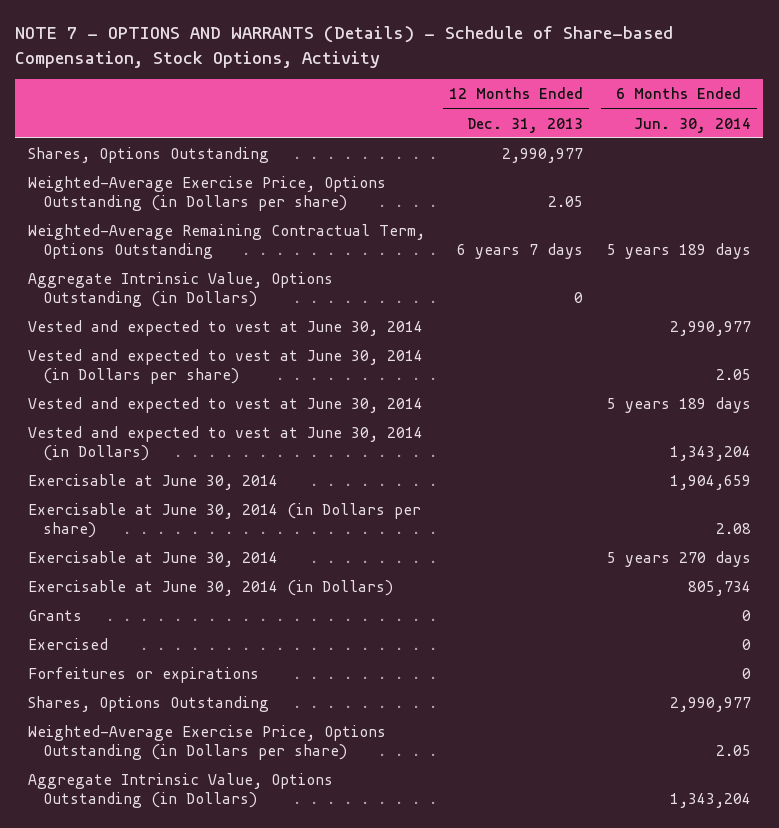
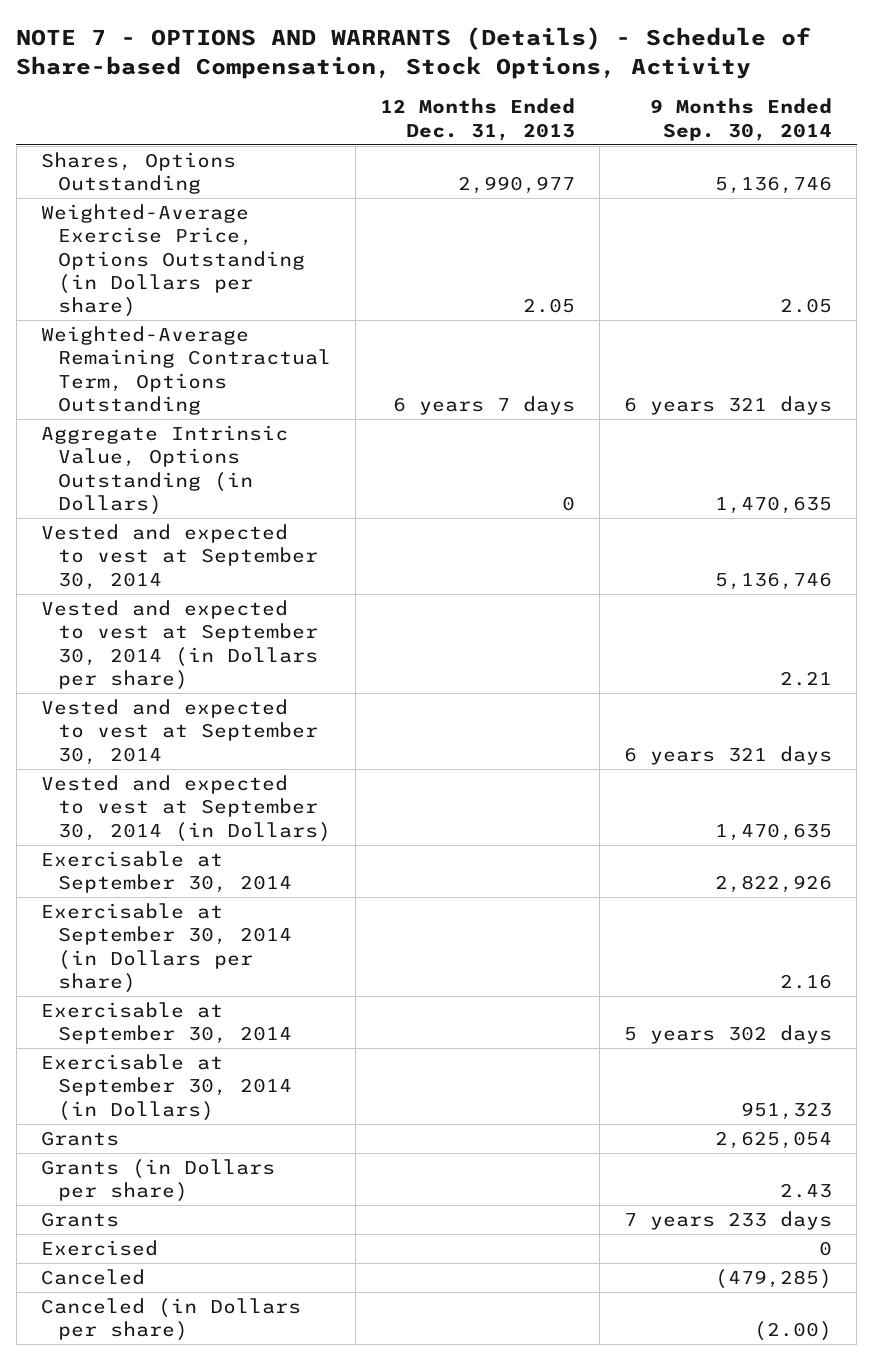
- | 12 Months Ended Dec. 31, 2013 | 6 Months Ended Jun. 30, 2014
+ | 12 Months Ended Dec. 31, 2013 | 9 Months Ended Sep. 30, 2014
- Vested and expected to vest at June 30, 2014 | | 2,990,977
- Vested and expected to vest at June 30, 2014 (in Dollars per share) | | 2.05
- Vested and expected to vest at June 30, 2014 | | 5 years 189 days
- Vested and expected to vest at June 30, 2014 (in Dollars) | | 1,343,204
- Exercisable at June 30, 2014 | | 1,904,659
- Exercisable at June 30, 2014 (in Dollars per share) | | 2.08
- Exercisable at June 30, 2014 | | 5 years 270 days
- Exercisable at June 30, 2014 (in Dollars) | | 805,734
+ Vested and expected to vest at September 30, 2014 | | 5,136,746
+ Vested and expected to vest at September 30, 2014 (in Dollars per share) | | 2.21
+ Vested and expected to vest at September 30, 2014 | | 6 years 321 days
+ Vested and expected to vest at September 30, 2014 (in Dollars) | | 1,470,635
+ Exercisable at September 30, 2014 | | 2,822,926
+ Exercisable at September 30, 2014 (in Dollars per share) | | 2.16
+ Exercisable at September 30, 2014 | | 5 years 302 days
+ Exercisable at September 30, 2014 (in Dollars) | | 951,323
+ Grants (in Dollars per share) | | 2.43
+ Grants | | 7 years 233 days
- Forfeitures or expirations | | 0
- Shares, Options Outstanding | | 2,990,977
- Weighted-Average Exercise Price, Options Outstanding (in Dollars per share) | | 2.05
- Aggregate Intrinsic Value, Options Outstanding (in Dollars) | | 1,343,204
+ Canceled | | (479,285)
+ Canceled (in Dollars per share) | | (2.00)

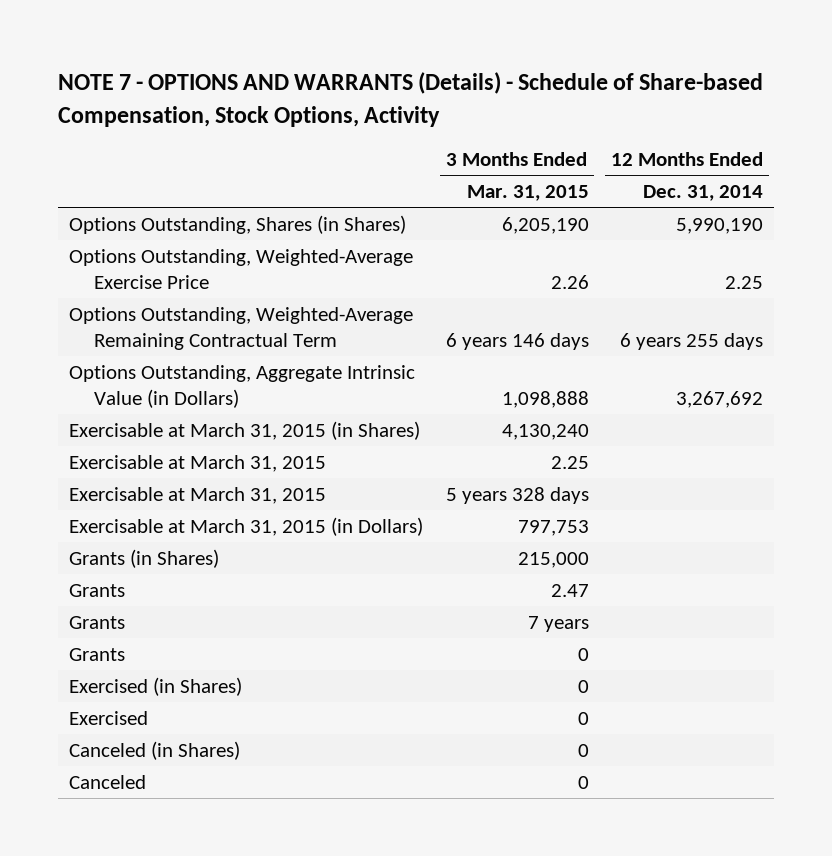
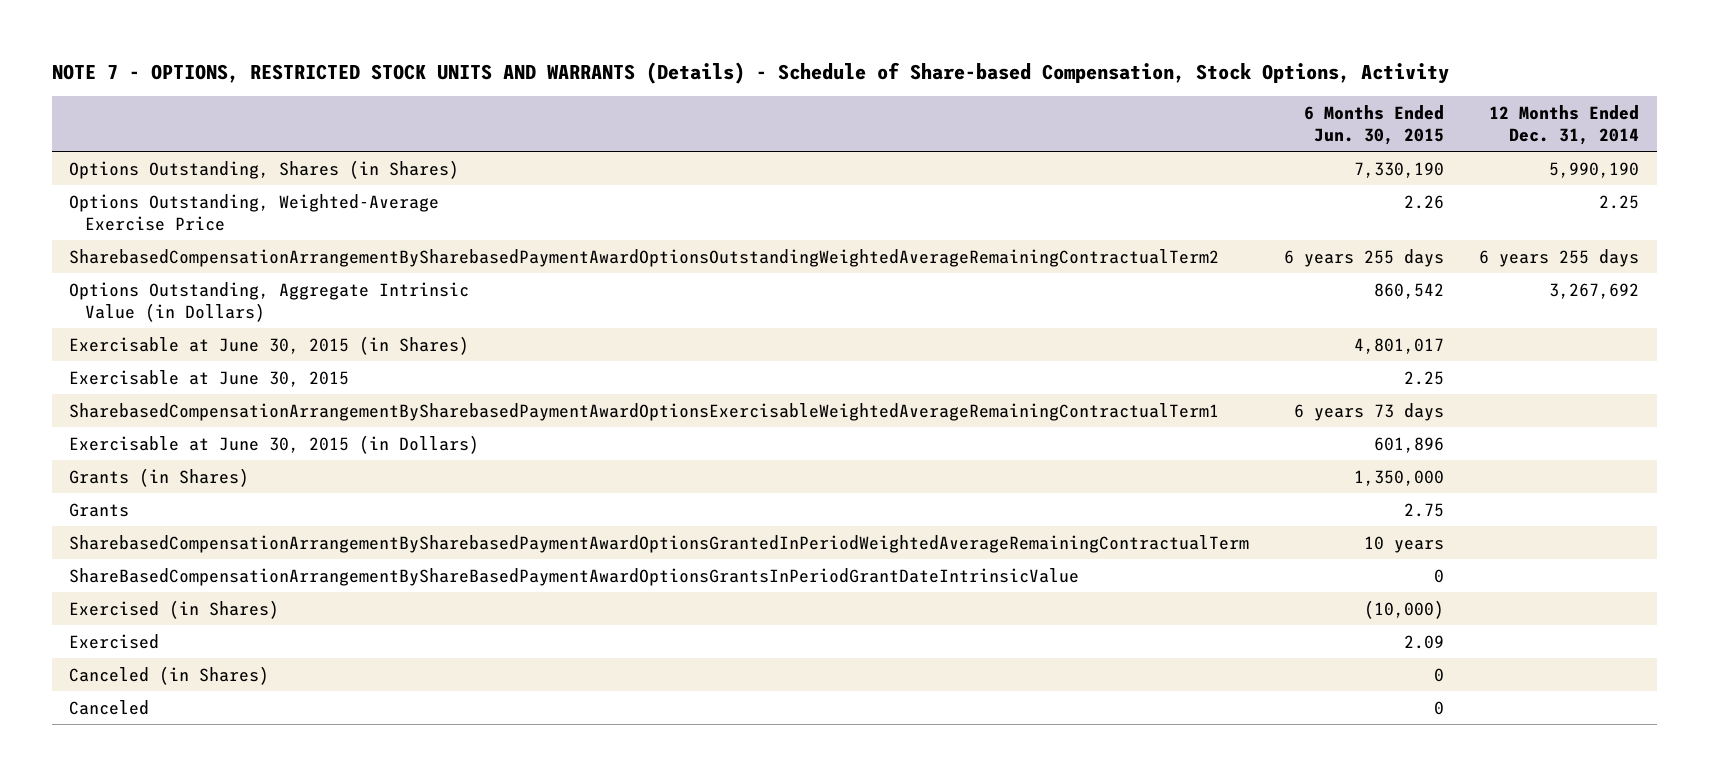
- NOTE 7 - OPTIONS AND WARRANTS (Details) - Schedule of Share-based Compensation, Stock Options, Activity
+ NOTE 7 - OPTIONS, RESTRICTED STOCK UNITS AND WARRANTS (Details) - Schedule of Share-based Compensation, Stock Options, Activity
- | 3 Months Ended Mar. 31, 2015 | 12 Months Ended Dec. 31, 2014
+ | 6 Months Ended Jun. 30, 2015 | 12 Months Ended Dec. 31, 2014
- Options Outstanding, Weighted-Average Remaining Contractual Term | 6 years 146 days | 6 years 255 days
+ SharebasedCompensationArrangementBySharebasedPaymentAwardOptionsOutstandingWeightedAverageRemainingContractualTerm2 | 6 years 255 days | 6 years 255 days
- Exercisable at March 31, 2015 (in Shares) | 4,130,240 |
- Exercisable at March 31, 2015 | 2.25 |
- Exercisable at March 31, 2015 | 5 years 328 days |
- Exercisable at March 31, 2015 (in Dollars) | 797,753 |
+ Exercisable at June 30, 2015 (in Shares) | 4,801,017 |
+ Exercisable at June 30, 2015 | 2.25 |
+ SharebasedCompensationArrangementBySharebasedPaymentAwardOptionsExercisableWeightedAverageRemainingContractualTerm1 | 6 years 73 days |
+ Exercisable at June 30, 2015 (in Dollars) | 601,896 |
- Grants | 7 years |
- Grants | 0 |
+ SharebasedCompensationArrangementBySharebasedPaymentAwardOptionsGrantedInPeriodWeightedAverageRemainingContractualTerm | 10 years |
+ ShareBasedCompensationArrangementByShareBasedPaymentAwardOptionsGrantsInPeriodGrantDateIntrinsicValue | 0 |

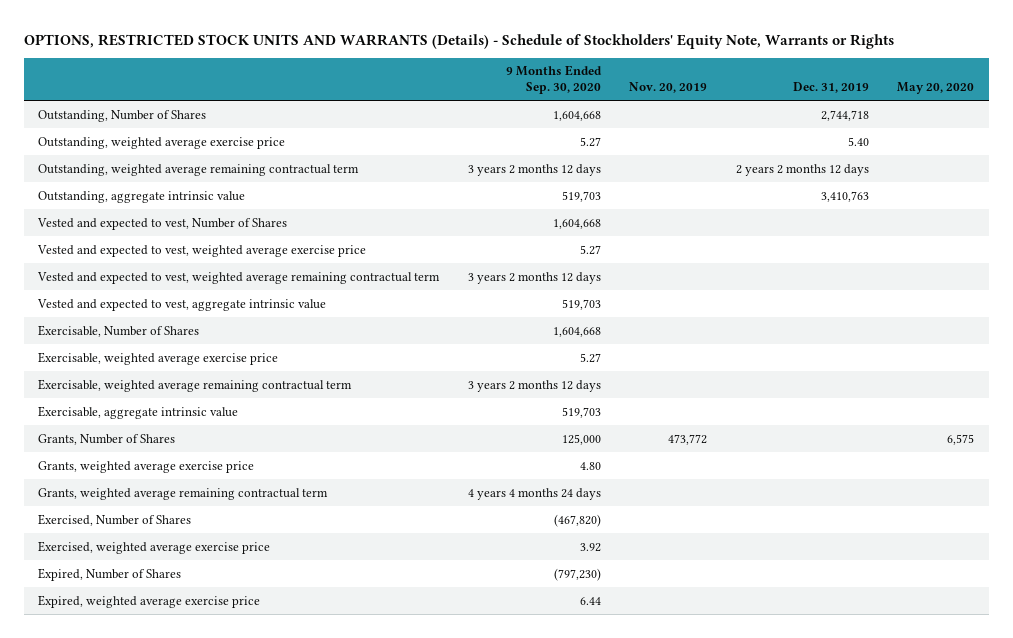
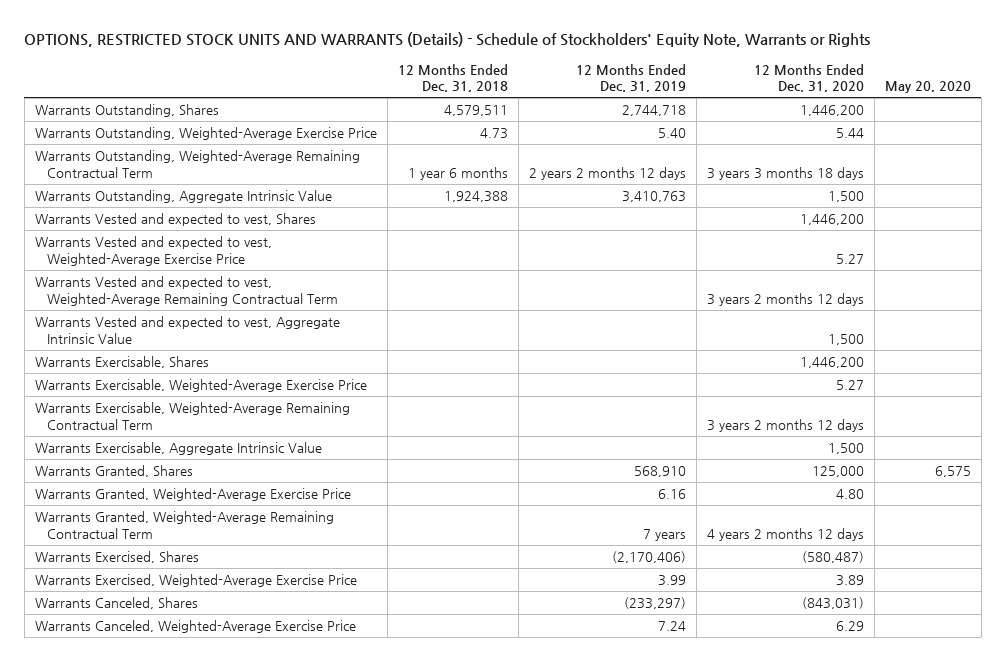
- | 9 Months Ended Sep. 30, 2020 | Nov. 20, 2019 | Dec. 31, 2019 | May 20, 2020
+ | 12 Months Ended Dec. 31, 2018 | 12 Months Ended Dec. 31, 2019 | 12 Months Ended Dec. 31, 2020 | May 20, 2020
- Outstanding, Number of Shares | 1,604,668 | | 2,744,718 |
- Outstanding, weighted average exercise price | 5.27 | | 5.40 |
- Outstanding, weighted average remaining contractual term | 3 years 2 months 12 days | | 2 years 2 months 12 days |
- Outstanding, aggregate intrinsic value | 519,703 | | 3,410,763 |
- Vested and expected to vest, Number of Shares | 1,604,668 | | |
- Vested and expected to vest, weighted average exercise price | 5.27 | | |
- Vested and expected to vest, weighted average remaining contractual term | 3 years 2 months 12 days | | |
- Vested and expected to vest, aggregate intrinsic value | 519,703 | | |
- Exercisable, Number of Shares | 1,604,668 | | |
- Exercisable, weighted average exercise price | 5.27 | | |
- Exercisable, weighted average remaining contractual term | 3 years 2 months 12 days | | |
- Exercisable, aggregate intrinsic value | 519,703 | | |
- Grants, Number of Shares | 125,000 | 473,772 | | 6,575
- Grants, weighted average exercise price | 4.80 | | |
- Grants, weighted average remaining contractual term | 4 years 4 months 24 days | | |
- Exercised, Number of Shares | (467,820) | | |
- Exercised, weighted average exercise price | 3.92 | | |
- Expired, Number of Shares | (797,230) | | |
- Expired, weighted average exercise price | 6.44 | | |
+ Warrants Outstanding, Shares | 4,579,511 | 2,744,718 | 1,446,200 |
+ Warrants Outstanding, Weighted-Average Exercise Price | 4.73 | 5.40 | 5.44 |
+ Warrants Outstanding, Weighted-Average Remaining Contractual Term | 1 year 6 months | 2 years 2 months 12 days | 3 years 3 months 18 days |
+ Warrants Outstanding, Aggregate Intrinsic Value | 1,924,388 | 3,410,763 | 1,500 |
+ Warrants Vested and expected to vest, Shares | | | 1,446,200 |
+ Warrants Vested and expected to vest, Weighted-Average Exercise Price | | | 5.27 |
+ Warrants Vested and expected to vest, Weighted-Average Remaining Contractual Term | | | 3 years 2 months 12 days |
+ Warrants Vested and expected to vest, Aggregate Intrinsic Value | | | 1,500 |
+ Warrants Exercisable, Shares | | | 1,446,200 |
+ Warrants Exercisable, Weighted-Average Exercise Price | | | 5.27 |
+ Warrants Exercisable, Weighted-Average Remaining Contractual Term | | | 3 years 2 months 12 days |
+ Warrants Exercisable, Aggregate Intrinsic Value | | | 1,500 |
+ Warrants Granted, Shares | | 568,910 | 125,000 | 6,575
+ Warrants Granted, Weighted-Average Exercise Price | | 6.16 | 4.80 |
+ Warrants Granted, Weighted-Average Remaining Contractual Term | | 7 years | 4 years 2 months 12 days |
+ Warrants Exercised, Shares | | (2,170,406) | (580,487) |
+ Warrants Exercised, Weighted-Average Exercise Price | | 3.99 | 3.89 |
+ Warrants Canceled, Shares | | (233,297) | (843,031) |
+ Warrants Canceled, Weighted-Average Exercise Price | | 7.24 | 6.29 |

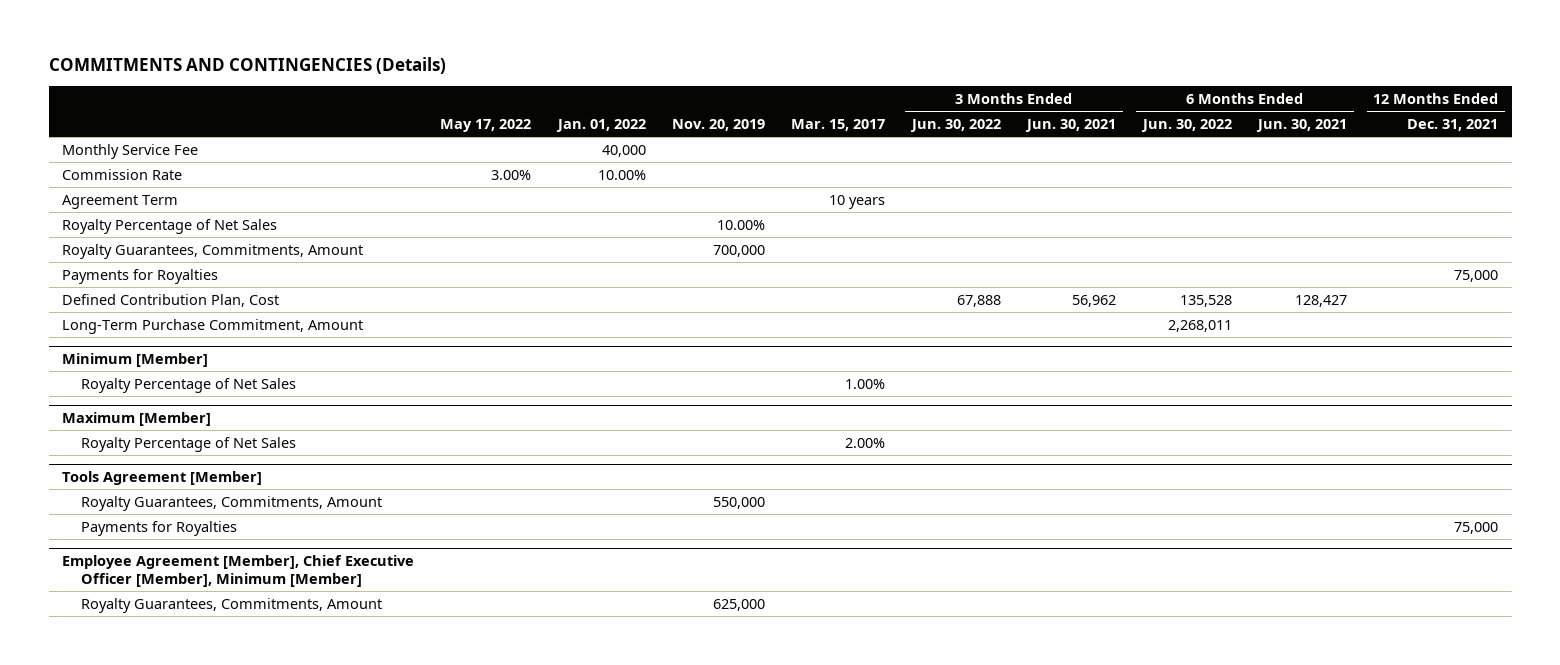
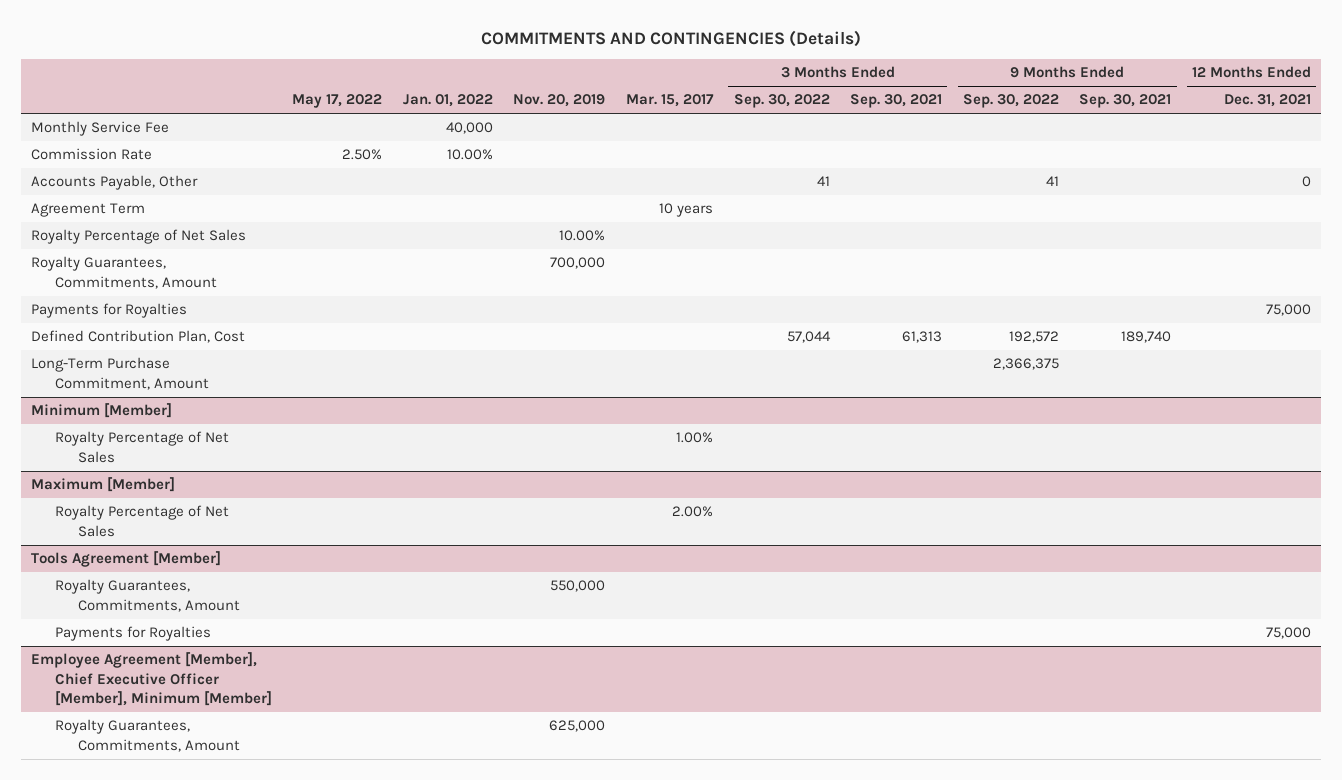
- | May 17, 2022 | Jan. 01, 2022 | Nov. 20, 2019 | Mar. 15, 2017 | 3 Months Ended Jun. 30, 2022 | 3 Months Ended Jun. 30, 2021 | 6 Months Ended Jun. 30, 2022 | 6 Months Ended Jun. 30, 2021 | 12 Months Ended Dec. 31, 2021
+ | May 17, 2022 | Jan. 01, 2022 | Nov. 20, 2019 | Mar. 15, 2017 | 3 Months Ended Sep. 30, 2022 | 3 Months Ended Sep. 30, 2021 | 9 Months Ended Sep. 30, 2022 | 9 Months Ended Sep. 30, 2021 | 12 Months Ended Dec. 31, 2021
- Commission Rate | 3.00% | 10.00% | | | | | | |
+ Commission Rate | 2.50% | 10.00% | | | | | | |
+ Accounts Payable, Other | | | | | 41 | | 41 | | 0

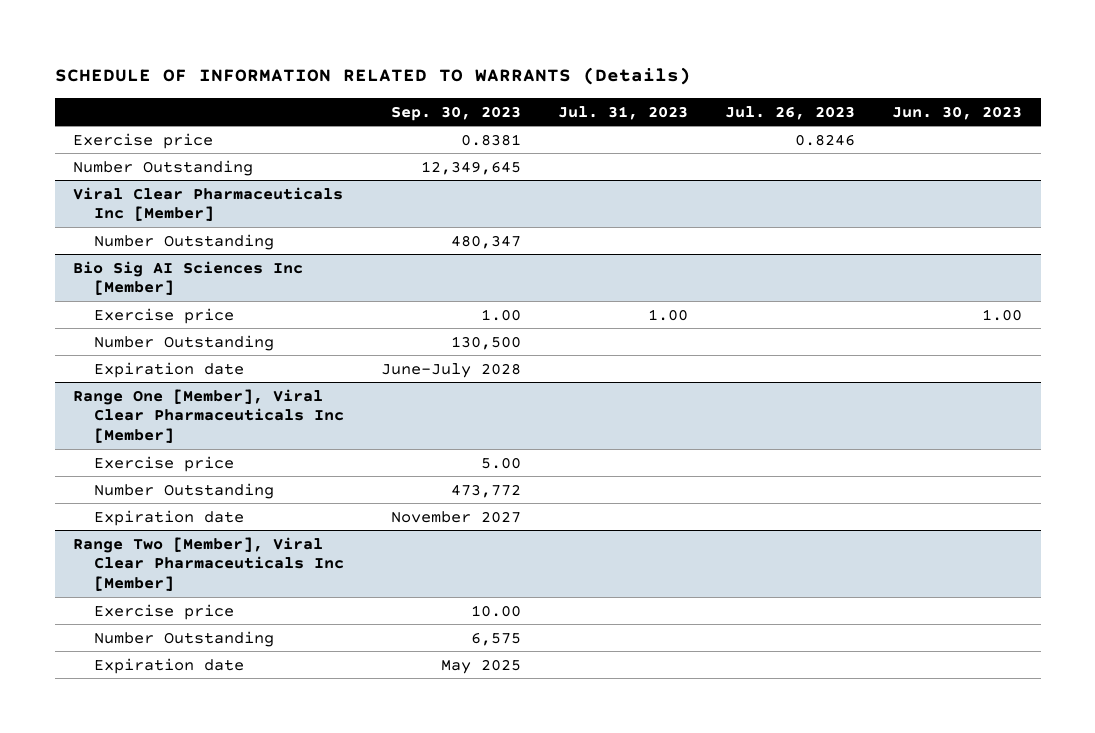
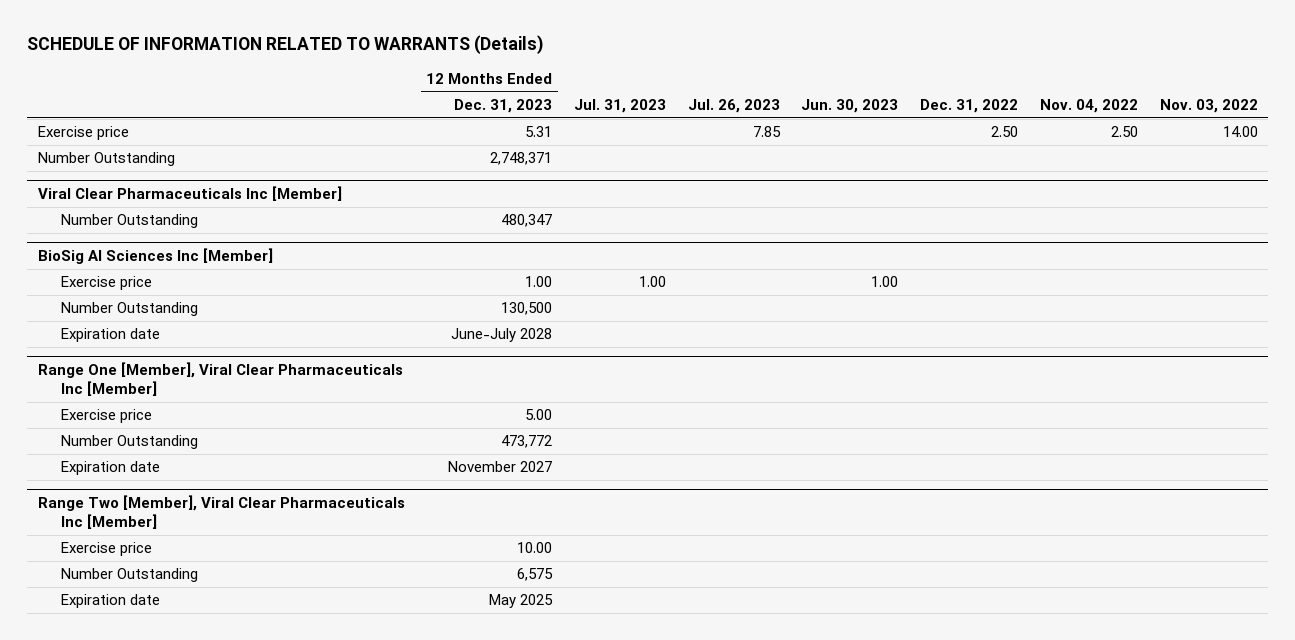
- | Sep. 30, 2023 | Jul. 31, 2023 | Jul. 26, 2023 | Jun. 30, 2023
+ | 12 Months Ended Dec. 31, 2023 | Jul. 31, 2023 | Jul. 26, 2023 | Jun. 30, 2023 | Dec. 31, 2022 | Nov. 04, 2022 | Nov. 03, 2022
- Exercise price | 0.8381 | | 0.8246 |
+ Exercise price | 5.31 | | 7.85 | | 2.50 | 2.50 | 14.00
- Bio Sig AI Sciences Inc [Member]
+ BioSig AI Sciences Inc [Member]

